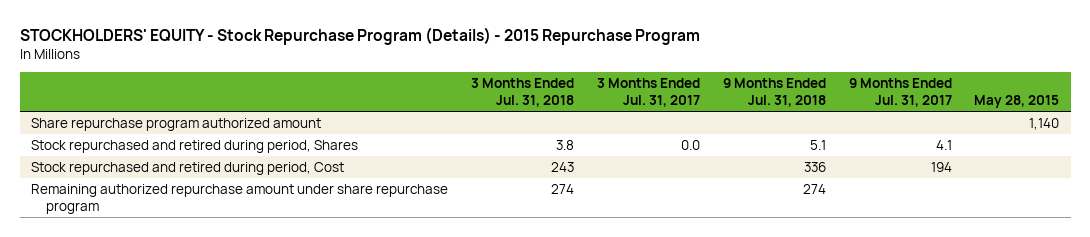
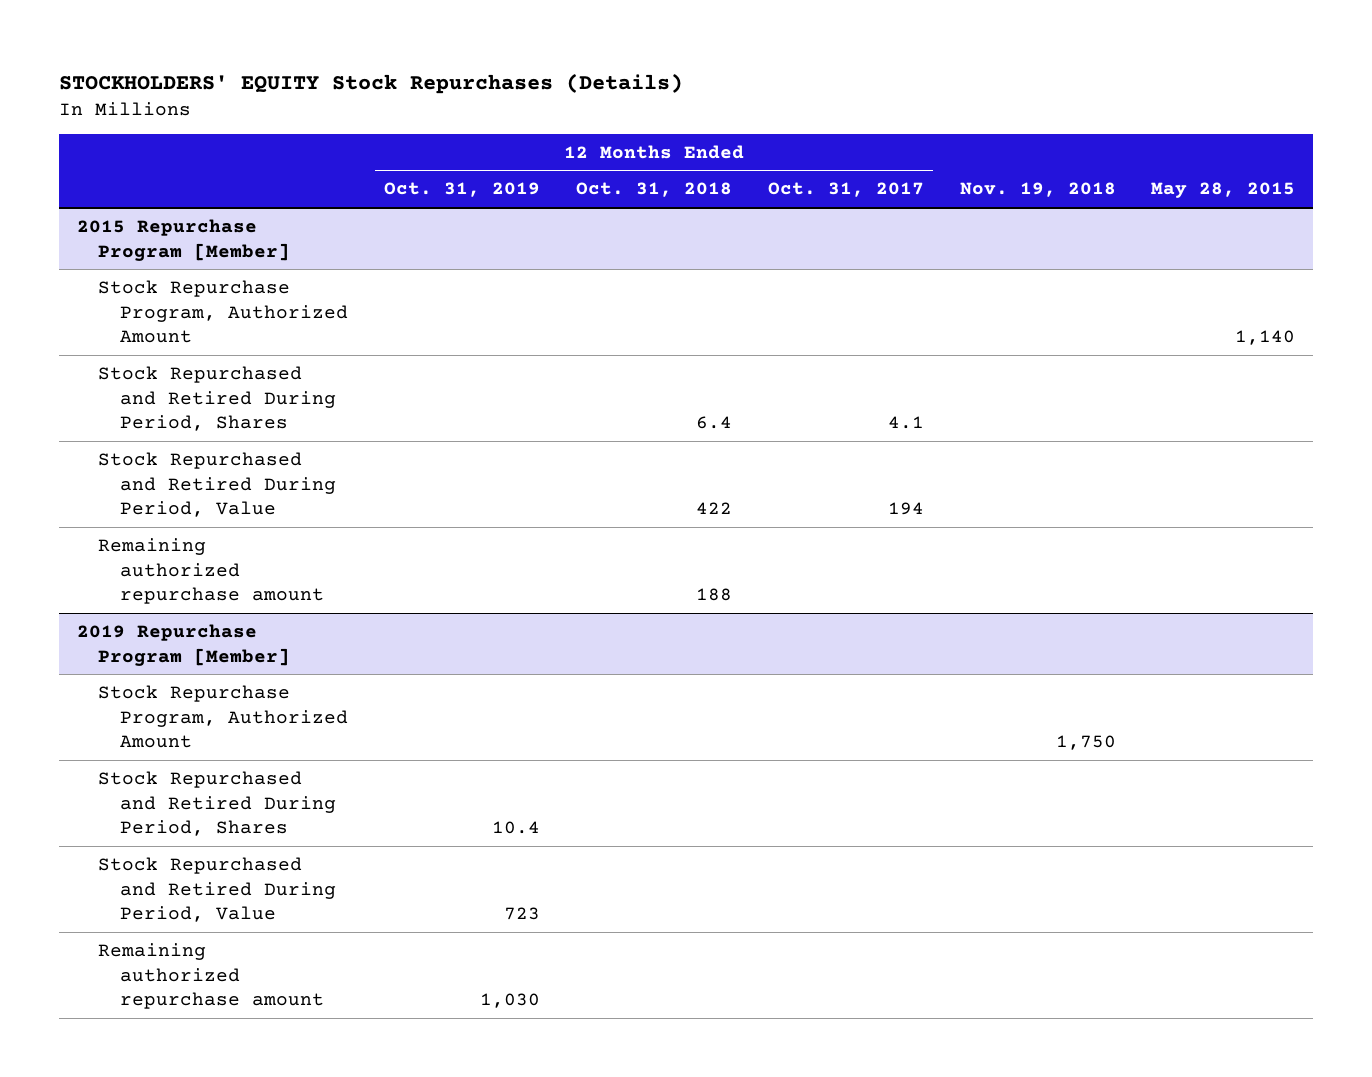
- STOCKHOLDERS' EQUITY - Stock Repurchase Program (Details) - 2015 Repurchase Program
+ STOCKHOLDERS' EQUITY Stock Repurchases (Details)
- | 3 Months Ended Jul. 31, 2018 | 3 Months Ended Jul. 31, 2017 | 9 Months Ended Jul. 31, 2018 | 9 Months Ended Jul. 31, 2017 | May 28, 2015
+ | 12 Months Ended Oct. 31, 2019 | 12 Months Ended Oct. 31, 2018 | 12 Months Ended Oct. 31, 2017 | Nov. 19, 2018 | May 28, 2015
- Share repurchase program authorized amount | | | | | 1,140
- Stock repurchased and retired during period, Shares | 3.8 | 0.0 | 5.1 | 4.1 |
- Stock repurchased and retired during period, Cost | 243 | | 336 | 194 |
- Remaining authorized repurchase amount under share repurchase program | 274 | | 274 | |
+ 2015 Repurchase Program [Member]
+ Stock Repurchase Program, Authorized Amount | | | | | 1,140
+ Stock Repurchased and Retired During Period, Shares | | 6.4 | 4.1 | |
+ Stock Repurchased and Retired During Period, Value | | 422 | 194 | |
+ Remaining authorized repurchase amount | | 188 | | |
+ 2019 Repurchase Program [Member]
+ Stock Repurchase Program, Authorized Amount | | | | 1,750 |
+ Stock Repurchased and Retired During Period, Shares | 10.4 | | | |
+ Stock Repurchased and Retired During Period, Value | 723 | | | |
+ Remaining authorized repurchase amount | 1,030 | | | |

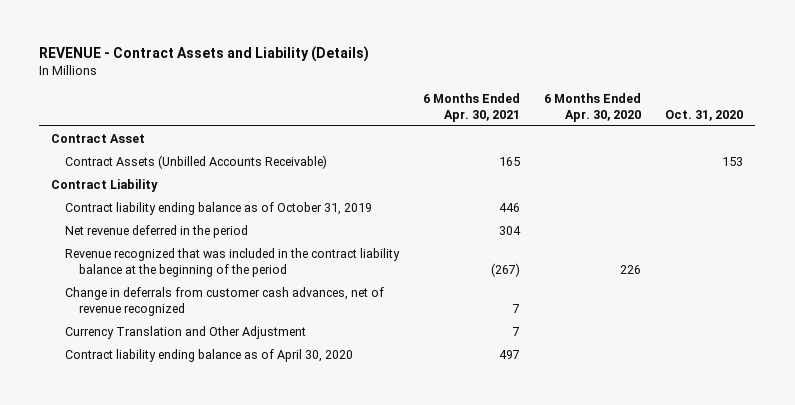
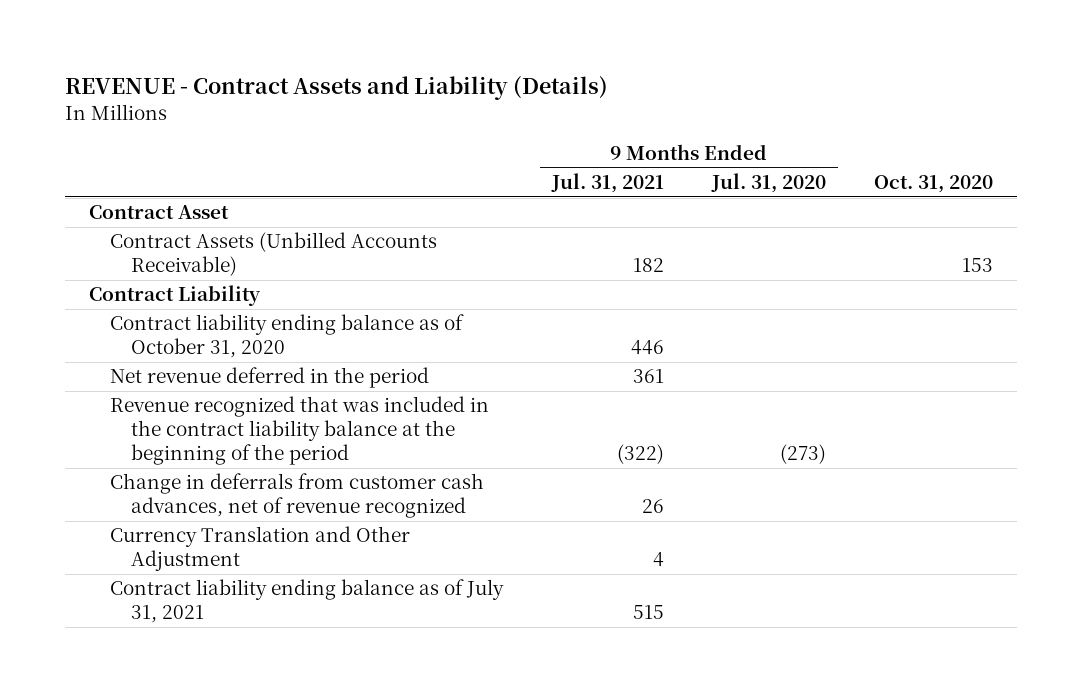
- | 6 Months Ended Apr. 30, 2021 | 6 Months Ended Apr. 30, 2020 | Oct. 31, 2020
+ | 9 Months Ended Jul. 31, 2021 | 9 Months Ended Jul. 31, 2020 | Oct. 31, 2020
- Contract liability ending balance as of October 31, 2019 | 446 | |
+ Contract liability ending balance as of October 31, 2020 | 446 | |
- Contract liability ending balance as of April 30, 2020 | 497 | |
+ Contract liability ending balance as of July 31, 2021 | 515 | |

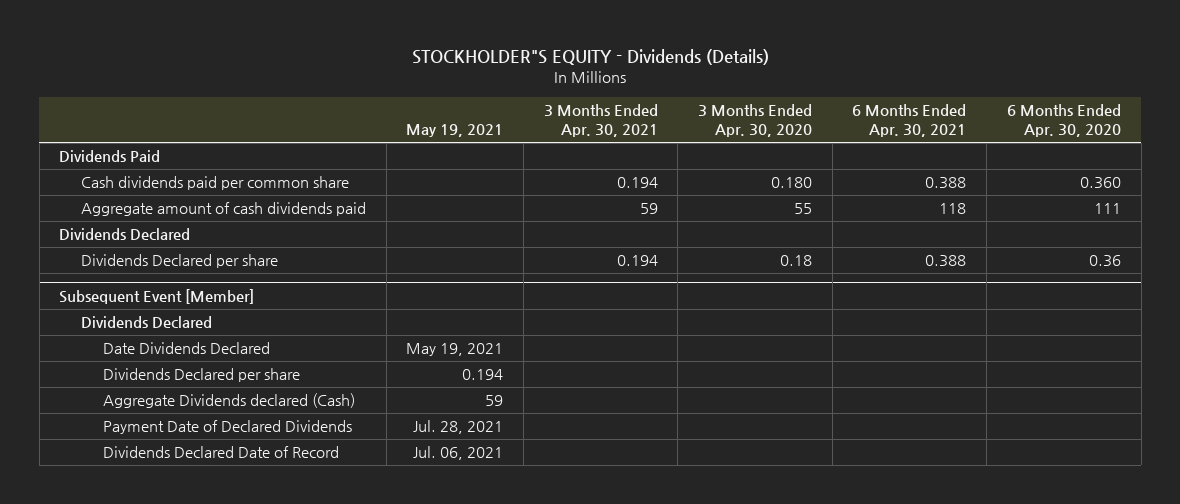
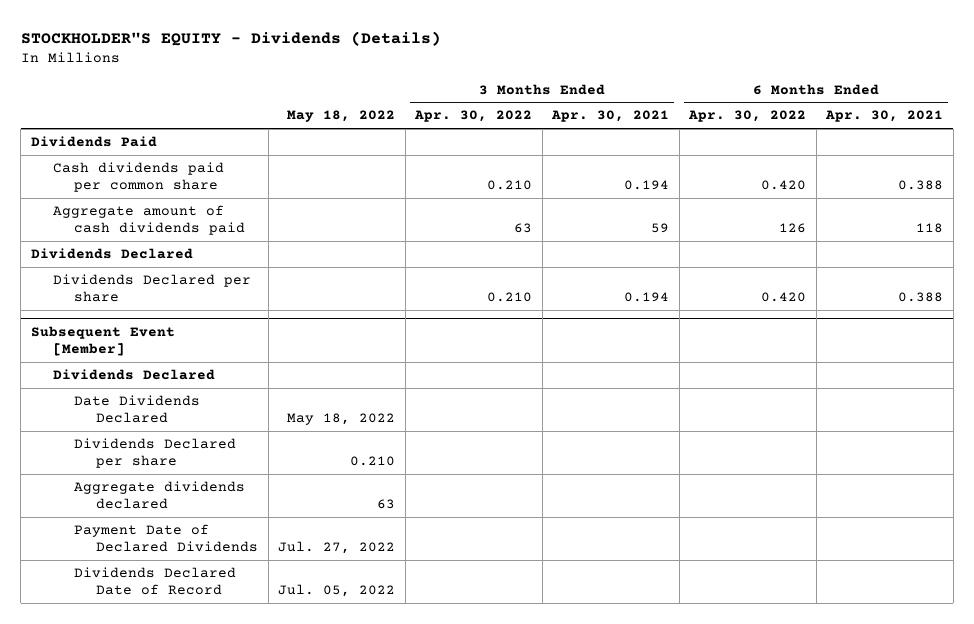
- | May 19, 2021 | 3 Months Ended Apr. 30, 2021 | 3 Months Ended Apr. 30, 2020 | 6 Months Ended Apr. 30, 2021 | 6 Months Ended Apr. 30, 2020
+ | May 18, 2022 | 3 Months Ended Apr. 30, 2022 | 3 Months Ended Apr. 30, 2021 | 6 Months Ended Apr. 30, 2022 | 6 Months Ended Apr. 30, 2021
@ Subsequent Event [Member]
- Aggregate Dividends declared (Cash) | 59 | | | |
+ Aggregate dividends declared | 63 | | | |

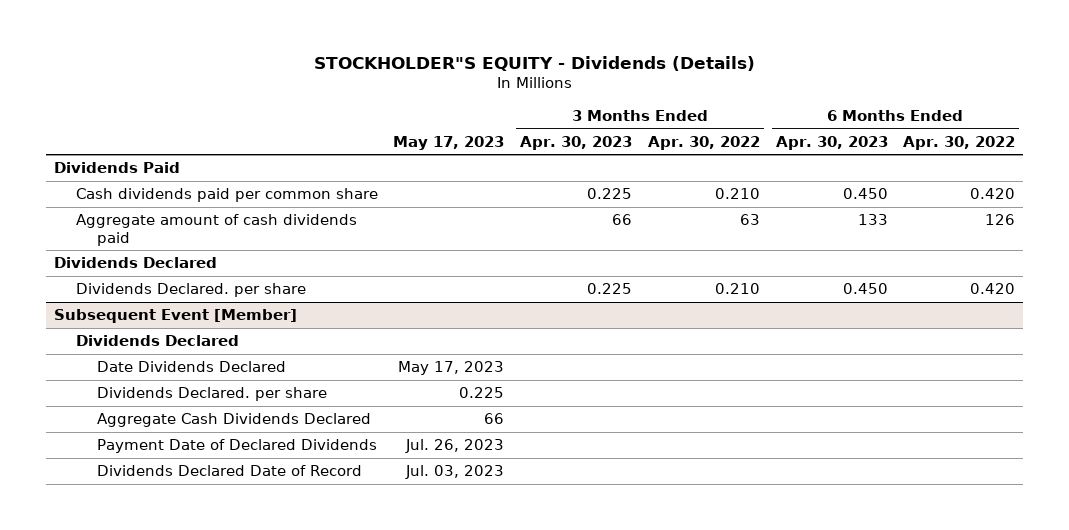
- | May 18, 2022 | 3 Months Ended Apr. 30, 2022 | 3 Months Ended Apr. 30, 2021 | 6 Months Ended Apr. 30, 2022 | 6 Months Ended Apr. 30, 2021
+ | May 17, 2023 | 3 Months Ended Apr. 30, 2023 | 3 Months Ended Apr. 30, 2022 | 6 Months Ended Apr. 30, 2023 | 6 Months Ended Apr. 30, 2022
- Dividends Declared per share | | 0.210 | 0.194 | 0.420 | 0.388
+ Dividends Declared. per share | | 0.225 | 0.210 | 0.450 | 0.420
@ Subsequent Event [Member]
- Dividends Declared per share | 0.210 | | | |
- Aggregate dividends declared | 63 | | | |
+ Dividends Declared. per share | 0.225 | | | |
+ Aggregate Cash Dividends Declared | 66 | | | |

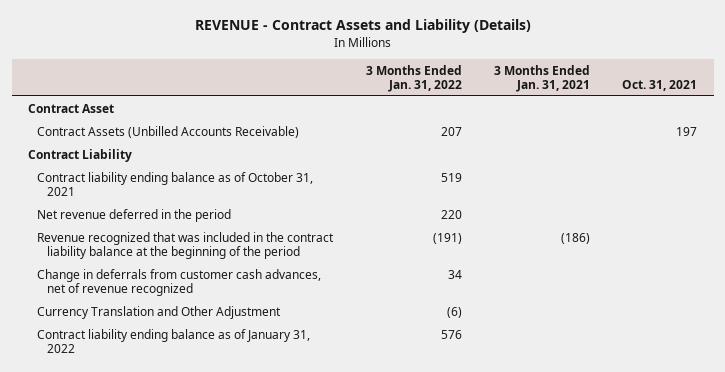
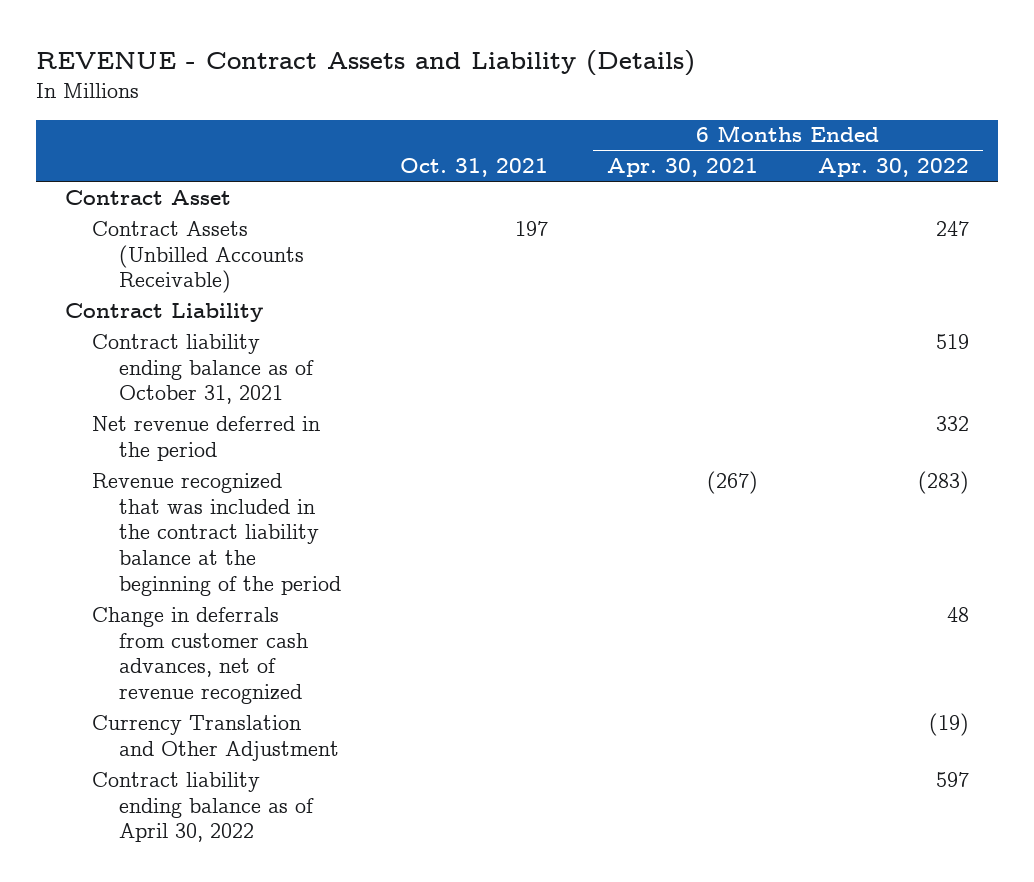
- | 3 Months Ended Jan. 31, 2022 | 3 Months Ended Jan. 31, 2021 | Oct. 31, 2021
+ | Oct. 31, 2021 | 6 Months Ended Apr. 30, 2021 | 6 Months Ended Apr. 30, 2022
- Contract liability ending balance as of January 31, 2022 | 576 | |
+ Contract liability ending balance as of April 30, 2022 | | | 597

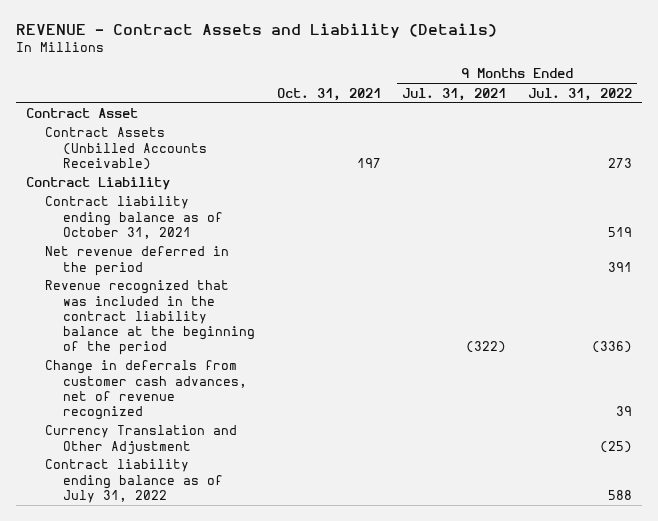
- | Oct. 31, 2021 | 6 Months Ended Apr. 30, 2021 | 6 Months Ended Apr. 30, 2022
+ | Oct. 31, 2021 | 9 Months Ended Jul. 31, 2021 | 9 Months Ended Jul. 31, 2022
- Contract liability ending balance as of April 30, 2022 | | | 597
+ Contract liability ending balance as of July 31, 2022 | | | 588

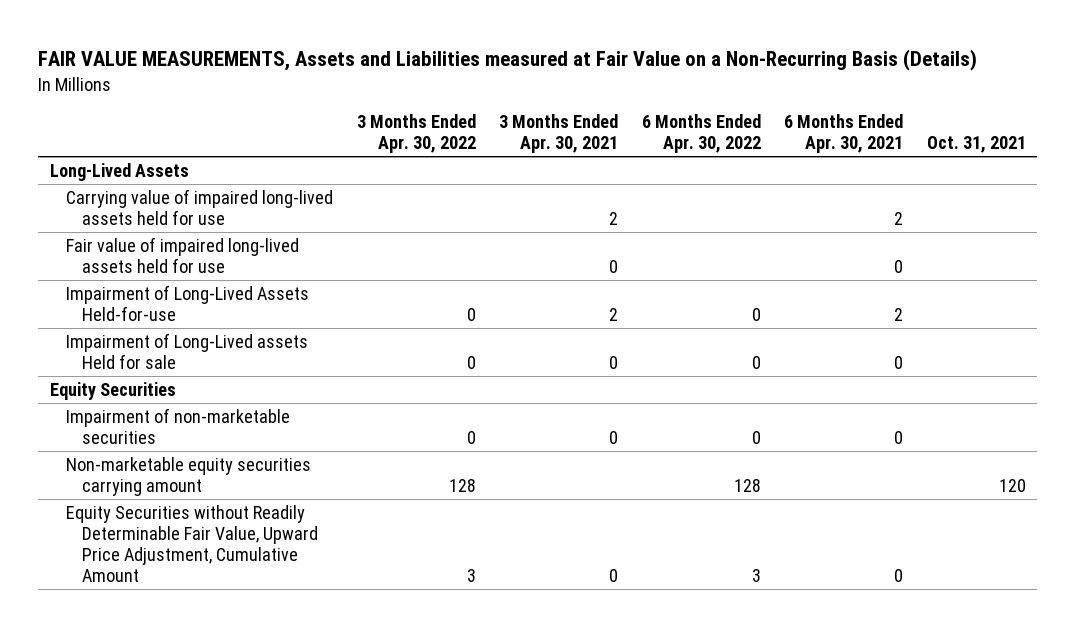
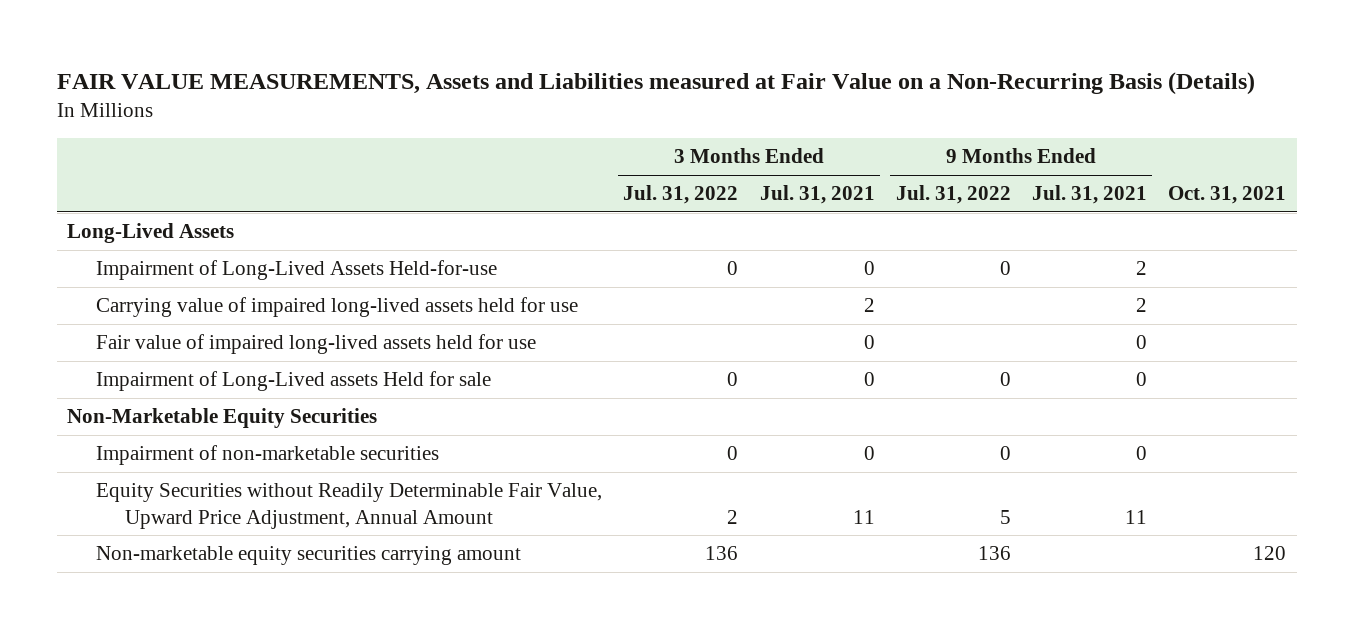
- | 3 Months Ended Apr. 30, 2022 | 3 Months Ended Apr. 30, 2021 | 6 Months Ended Apr. 30, 2022 | 6 Months Ended Apr. 30, 2021 | Oct. 31, 2021
+ | 3 Months Ended Jul. 31, 2022 | 3 Months Ended Jul. 31, 2021 | 9 Months Ended Jul. 31, 2022 | 9 Months Ended Jul. 31, 2021 | Oct. 31, 2021
moved up: Impairment of Long-Lived Assets Held-for-use | 0 | 0 | 0 | 2 |
- Equity Securities
+ Non-Marketable Equity Securities
+ Equity Securities without Readily Determinable Fair Value, Upward Price Adjustment, Annual Amount | 2 | 11 | 5 | 11 |
- Equity Securities without Readily Determinable Fair Value, Upward Price Adjustment, Cumulative Amount | 3 | 0 | 3 | 0 |

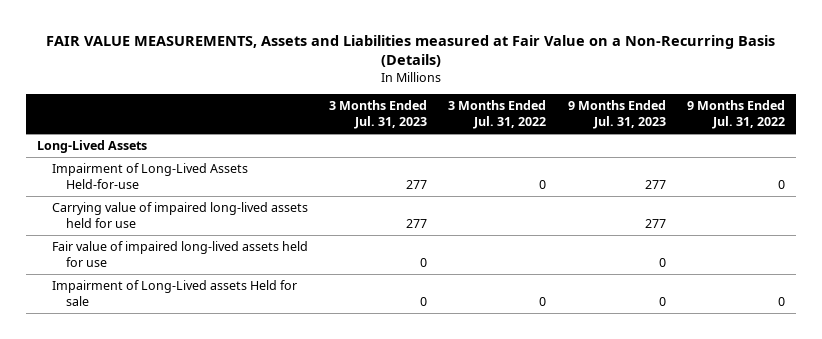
- | 3 Months Ended Jul. 31, 2022 | 3 Months Ended Jul. 31, 2021 | 9 Months Ended Jul. 31, 2022 | 9 Months Ended Jul. 31, 2021 | Oct. 31, 2021
+ | 3 Months Ended Jul. 31, 2023 | 3 Months Ended Jul. 31, 2022 | 9 Months Ended Jul. 31, 2023 | 9 Months Ended Jul. 31, 2022
- Non-Marketable Equity Securities
- Impairment of non-marketable securities | 0 | 0 | 0 | 0 |
- Equity Securities without Readily Determinable Fair Value, Upward Price Adjustment, Annual Amount | 2 | 11 | 5 | 11 |
- Non-marketable equity securities carrying amount | 136 | | 136 | | 120

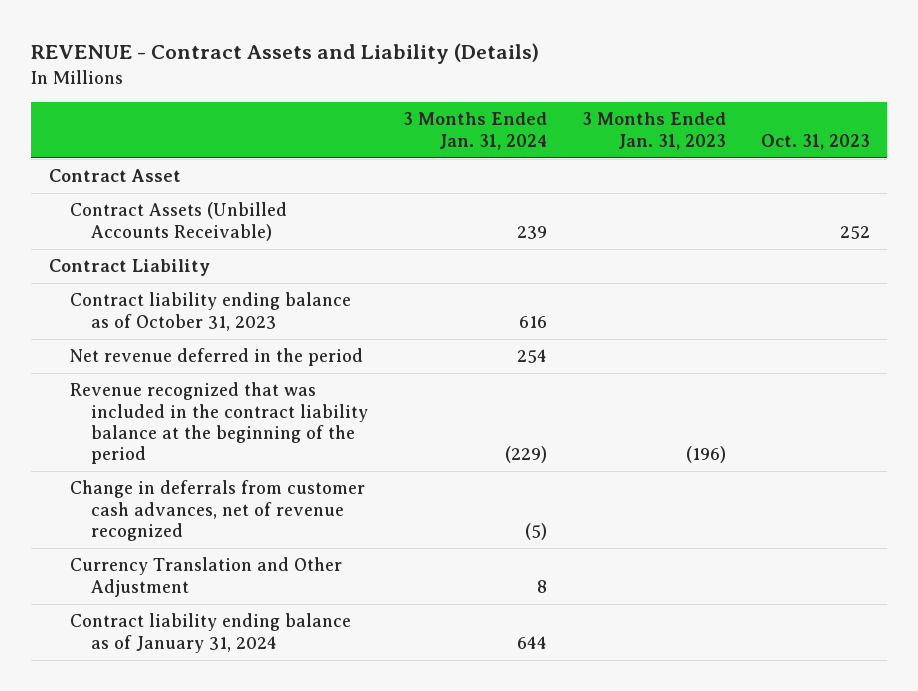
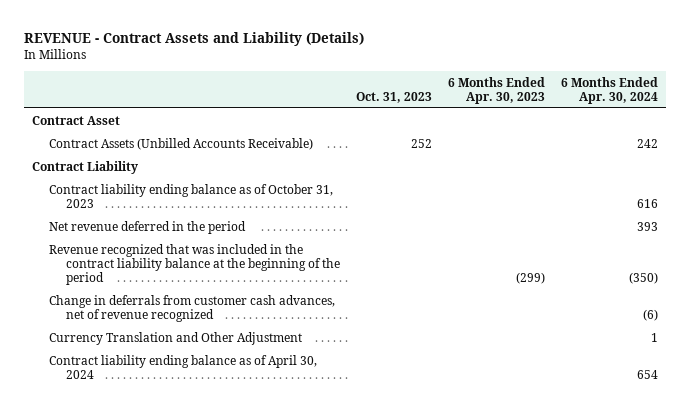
- | 3 Months Ended Jan. 31, 2024 | 3 Months Ended Jan. 31, 2023 | Oct. 31, 2023
+ | Oct. 31, 2023 | 6 Months Ended Apr. 30, 2023 | 6 Months Ended Apr. 30, 2024
- Contract liability ending balance as of January 31, 2024 | 644 | |
+ Contract liability ending balance as of April 30, 2024 | | | 654

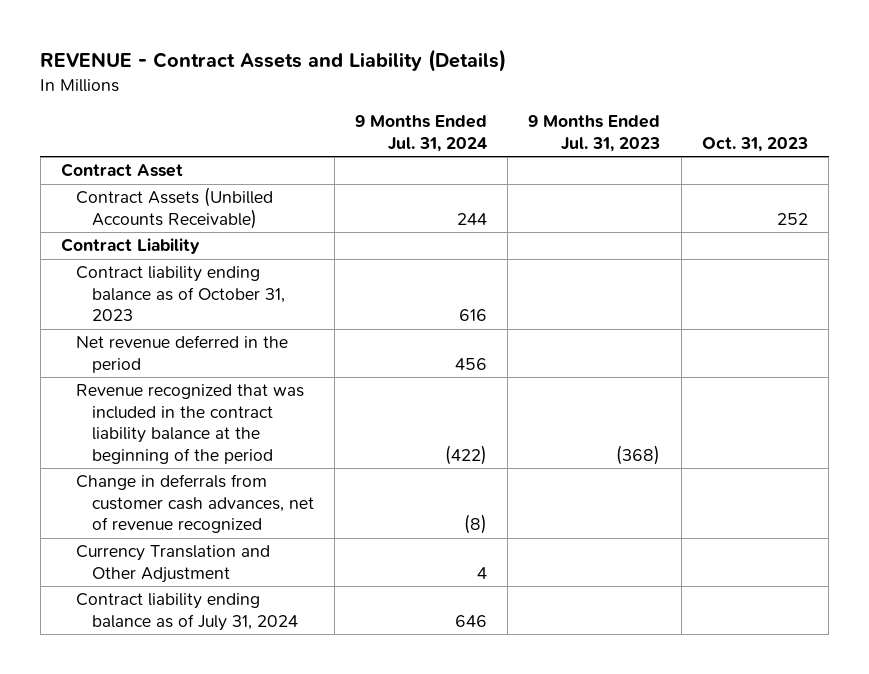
- | Oct. 31, 2023 | 6 Months Ended Apr. 30, 2023 | 6 Months Ended Apr. 30, 2024
+ | 9 Months Ended Jul. 31, 2024 | 9 Months Ended Jul. 31, 2023 | Oct. 31, 2023
- Contract liability ending balance as of April 30, 2024 | | | 654
+ Contract liability ending balance as of July 31, 2024 | 646 | |

